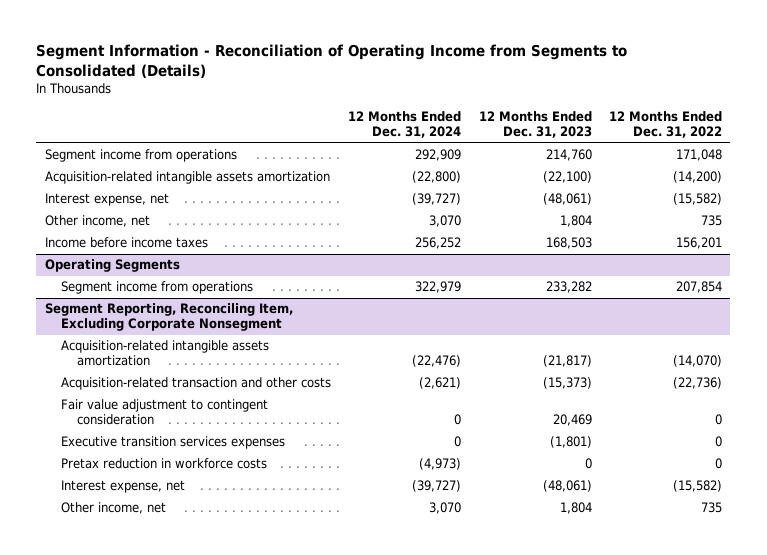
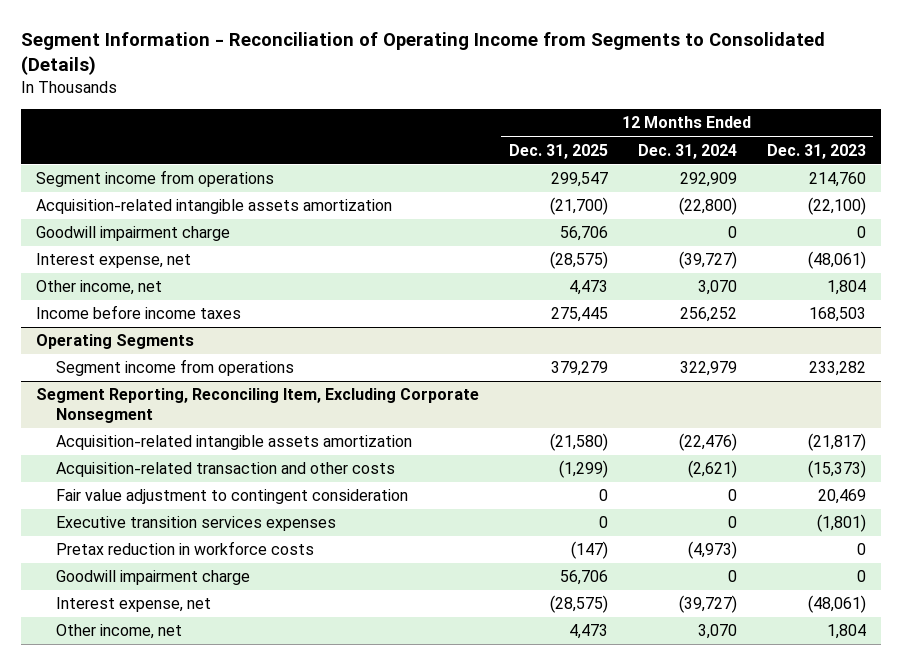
- | 12 Months Ended Dec. 31, 2024 | 12 Months Ended Dec. 31, 2023 | 12 Months Ended Dec. 31, 2022
+ | 12 Months Ended Dec. 31, 2025 | 12 Months Ended Dec. 31, 2024 | 12 Months Ended Dec. 31, 2023
+ Goodwill impairment charge | 56,706 | 0 | 0
@ Segment Reporting, Reconciling Item, Excluding Corporate Nonsegment
+ Goodwill impairment charge | 56,706 | 0 | 0

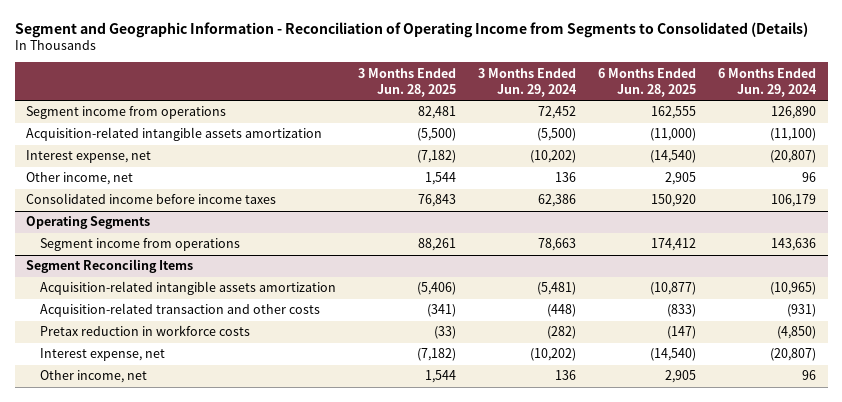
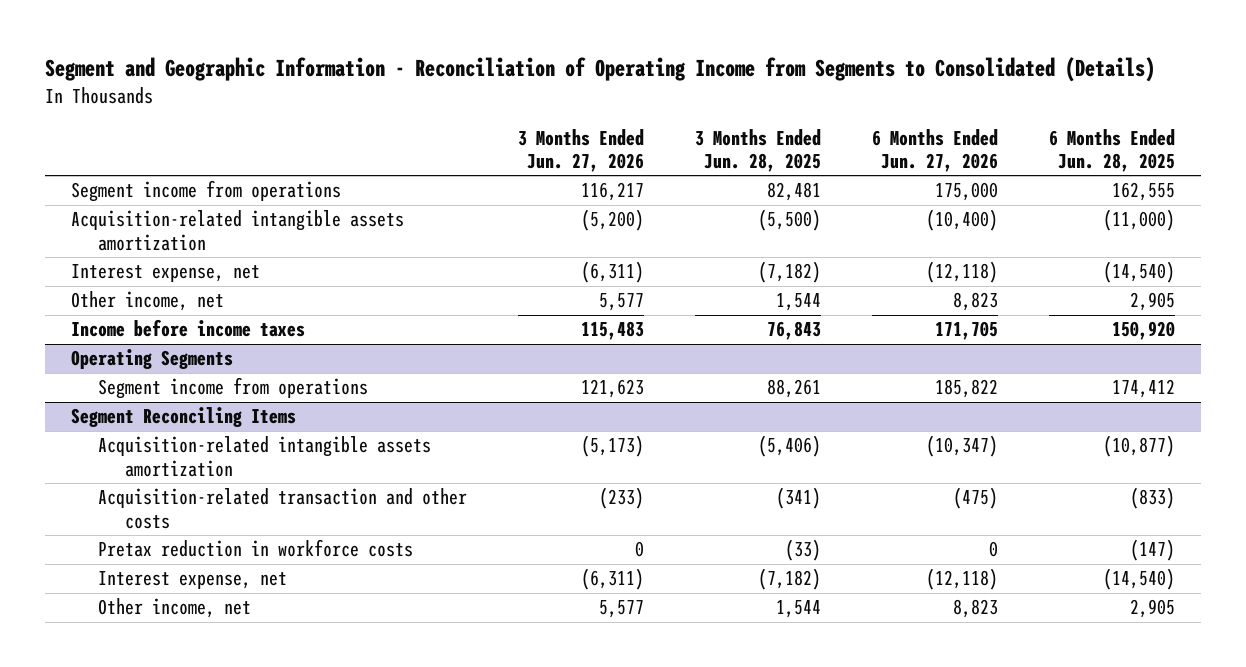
- | 3 Months Ended Jun. 28, 2025 | 3 Months Ended Jun. 29, 2024 | 6 Months Ended Jun. 28, 2025 | 6 Months Ended Jun. 29, 2024
+ | 3 Months Ended Jun. 27, 2026 | 3 Months Ended Jun. 28, 2025 | 6 Months Ended Jun. 27, 2026 | 6 Months Ended Jun. 28, 2025
- Consolidated income before income taxes | 76,843 | 62,386 | 150,920 | 106,179
+ Income before income taxes | 115,483 | 76,843 | 171,705 | 150,920

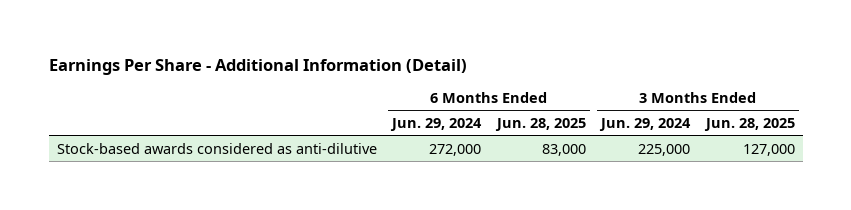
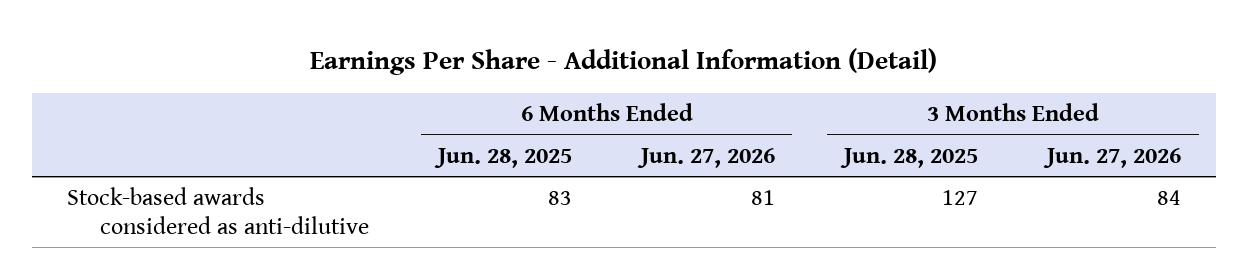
- | 6 Months Ended Jun. 29, 2024 | 6 Months Ended Jun. 28, 2025 | 3 Months Ended Jun. 29, 2024 | 3 Months Ended Jun. 28, 2025
+ | 6 Months Ended Jun. 28, 2025 | 6 Months Ended Jun. 27, 2026 | 3 Months Ended Jun. 28, 2025 | 3 Months Ended Jun. 27, 2026
- Stock-based awards considered as anti-dilutive | 272,000 | 83,000 | 225,000 | 127,000
+ Stock-based awards considered as anti-dilutive | 83 | 81 | 127 | 84

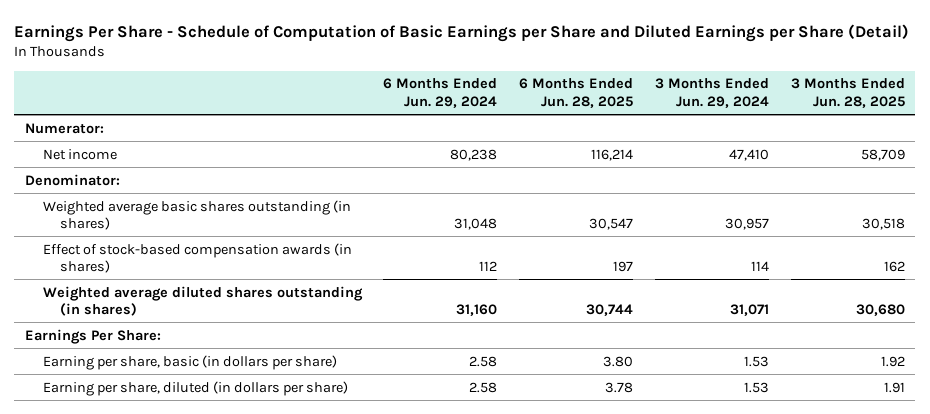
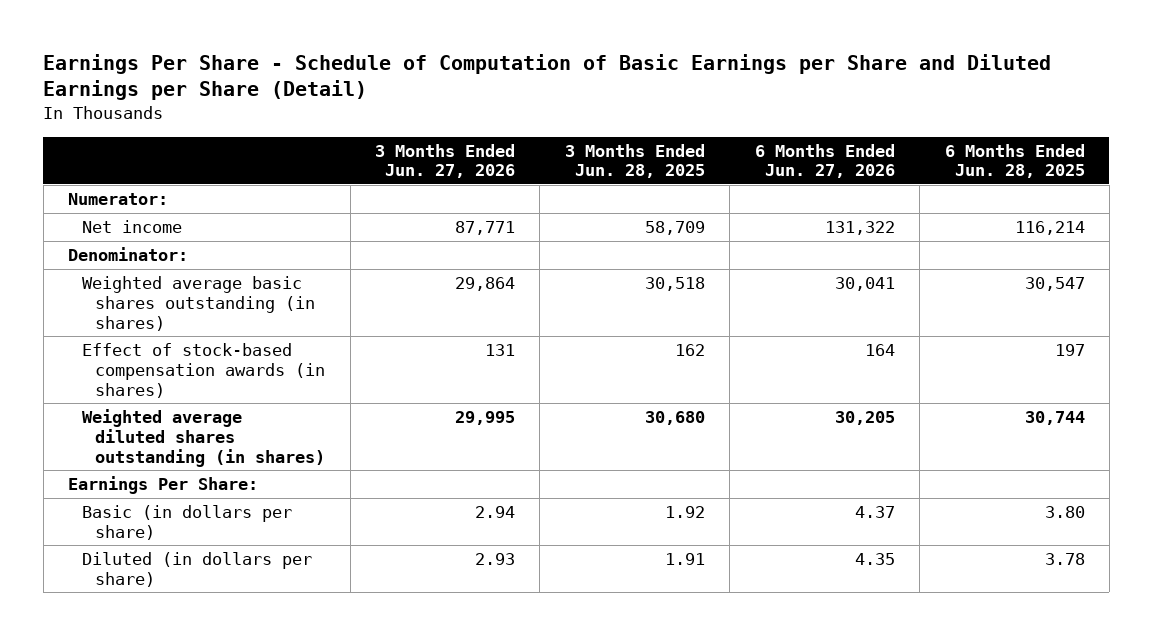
- | 6 Months Ended Jun. 29, 2024 | 6 Months Ended Jun. 28, 2025 | 3 Months Ended Jun. 29, 2024 | 3 Months Ended Jun. 28, 2025
+ | 3 Months Ended Jun. 27, 2026 | 3 Months Ended Jun. 28, 2025 | 6 Months Ended Jun. 27, 2026 | 6 Months Ended Jun. 28, 2025
- Earning per share, basic (in dollars per share) | 2.58 | 3.80 | 1.53 | 1.92
- Earning per share, diluted (in dollars per share) | 2.58 | 3.78 | 1.53 | 1.91
+ Basic (in dollars per share) | 2.94 | 1.92 | 4.37 | 3.80
+ Diluted (in dollars per share) | 2.93 | 1.91 | 4.35 | 3.78

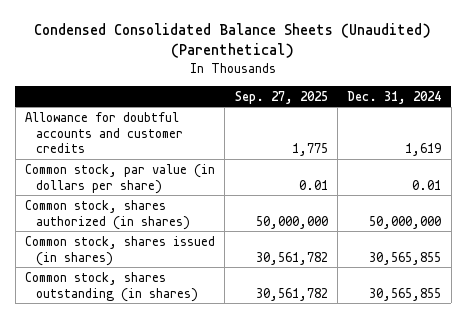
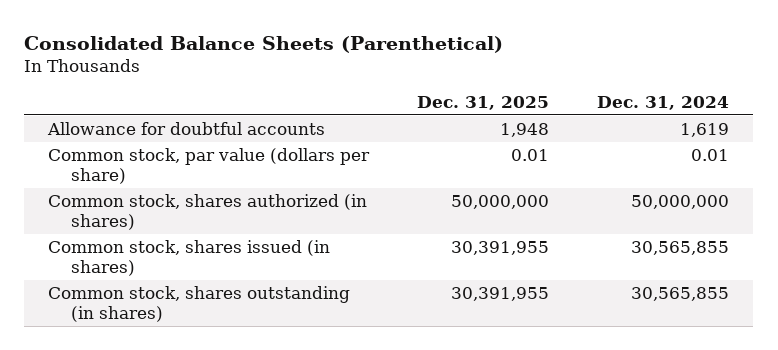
- Condensed Consolidated Balance Sheets (Unaudited) (Parenthetical)
+ Consolidated Balance Sheets (Parenthetical)
- | Sep. 27, 2025 | Dec. 31, 2024
+ | Dec. 31, 2025 | Dec. 31, 2024
- Allowance for doubtful accounts and customer credits | 1,775 | 1,619
- Common stock, par value (in dollars per share) | 0.01 | 0.01
+ Allowance for doubtful accounts | 1,948 | 1,619
+ Common stock, par value (dollars per share) | 0.01 | 0.01

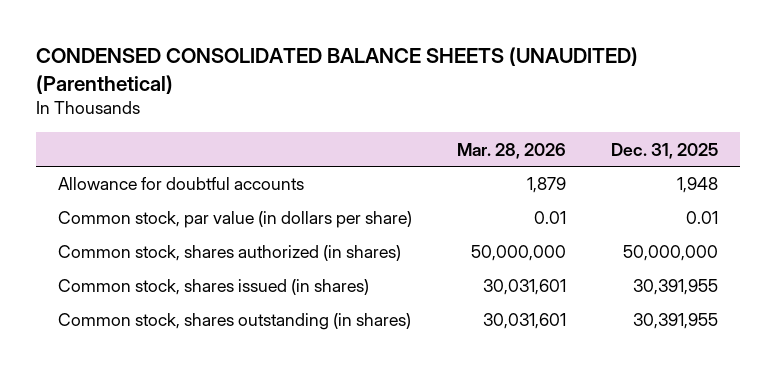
- Consolidated Balance Sheets (Parenthetical)
+ CONDENSED CONSOLIDATED BALANCE SHEETS (UNAUDITED) (Parenthetical)
- | Dec. 31, 2025 | Dec. 31, 2024
+ | Mar. 28, 2026 | Dec. 31, 2025
- Common stock, par value (dollars per share) | 0.01 | 0.01
+ Common stock, par value (in dollars per share) | 0.01 | 0.01

